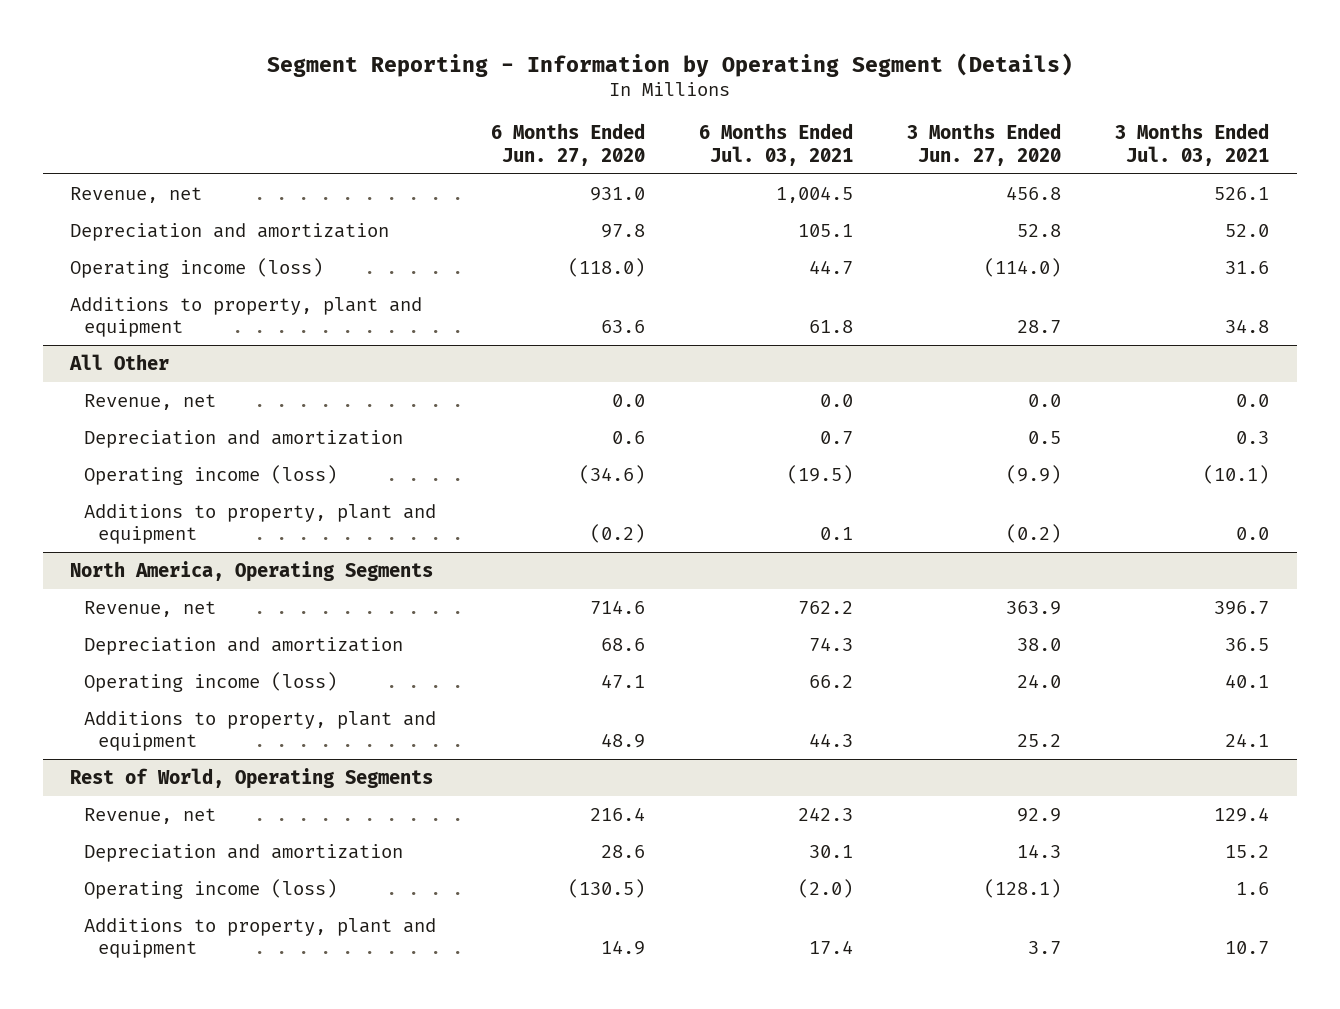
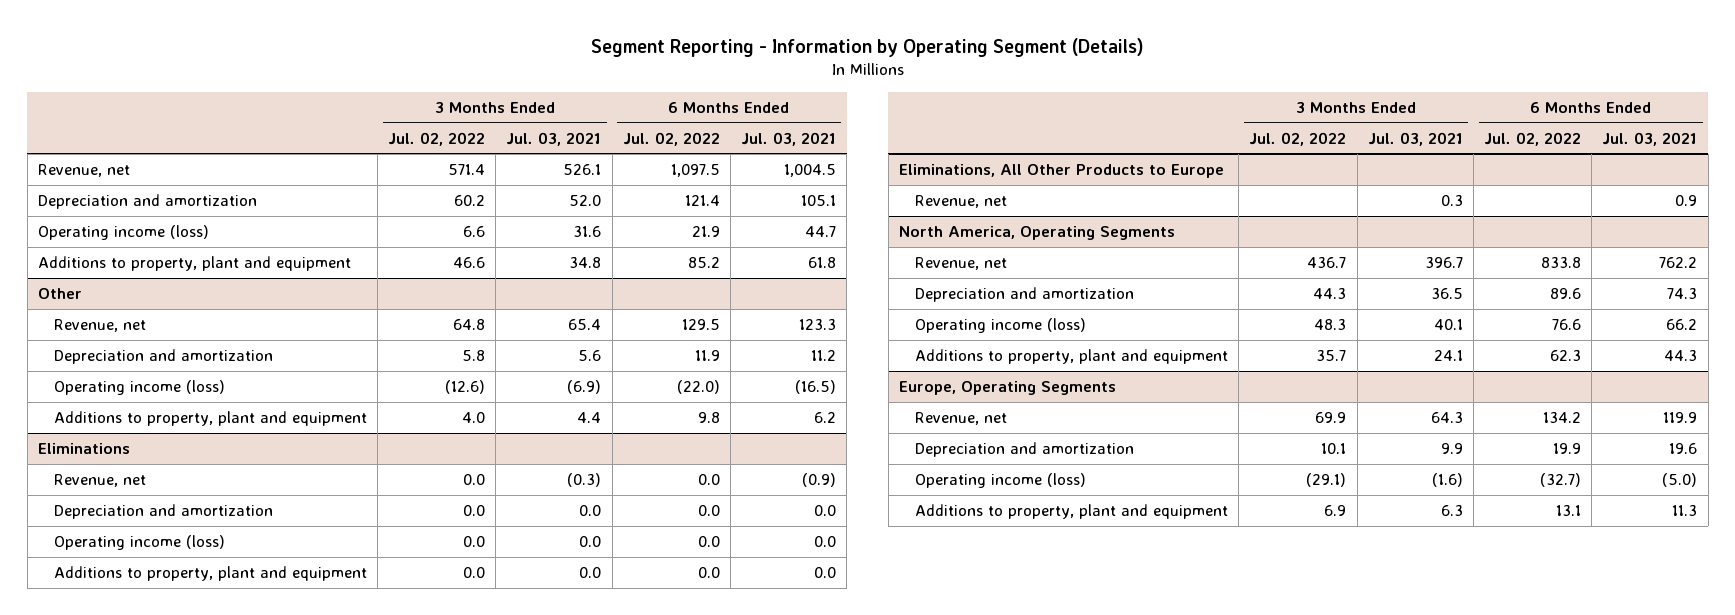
- | 6 Months Ended Jun. 27, 2020 | 6 Months Ended Jul. 03, 2021 | 3 Months Ended Jun. 27, 2020 | 3 Months Ended Jul. 03, 2021
+ | 3 Months Ended Jul. 02, 2022 | 3 Months Ended Jul. 03, 2021 | 6 Months Ended Jul. 02, 2022 | 6 Months Ended Jul. 03, 2021
- All Other
- Revenue, net | 0.0 | 0.0 | 0.0 | 0.0
- Depreciation and amortization | 0.6 | 0.7 | 0.5 | 0.3
- Operating income (loss) | (34.6) | (19.5) | (9.9) | (10.1)
- Additions to property, plant and equipment | (0.2) | 0.1 | (0.2) | 0.0
+ Other
+ Revenue, net | 64.8 | 65.4 | 129.5 | 123.3
+ Depreciation and amortization | 5.8 | 5.6 | 11.9 | 11.2
+ Operating income (loss) | (12.6) | (6.9) | (22.0) | (16.5)
+ Additions to property, plant and equipment | 4.0 | 4.4 | 9.8 | 6.2
+ Eliminations
+ Revenue, net | 0.0 | (0.3) | 0.0 | (0.9)
+ Depreciation and amortization | 0.0 | 0.0 | 0.0 | 0.0
+ Operating income (loss) | 0.0 | 0.0 | 0.0 | 0.0
+ Additions to property, plant and equipment | 0.0 | 0.0 | 0.0 | 0.0
+ Eliminations, All Other Products to Europe
+ Revenue, net | | 0.3 | | 0.9
- Rest of World, Operating Segments
- Revenue, net | 216.4 | 242.3 | 92.9 | 129.4
- Depreciation and amortization | 28.6 | 30.1 | 14.3 | 15.2
- Operating income (loss) | (130.5) | (2.0) | (128.1) | 1.6
- Additions to property, plant and equipment | 14.9 | 17.4 | 3.7 | 10.7
+ Europe, Operating Segments
+ Revenue, net | 69.9 | 64.3 | 134.2 | 119.9
+ Depreciation and amortization | 10.1 | 9.9 | 19.9 | 19.6
+ Operating income (loss) | (29.1) | (1.6) | (32.7) | (5.0)
+ Additions to property, plant and equipment | 6.9 | 6.3 | 13.1 | 11.3

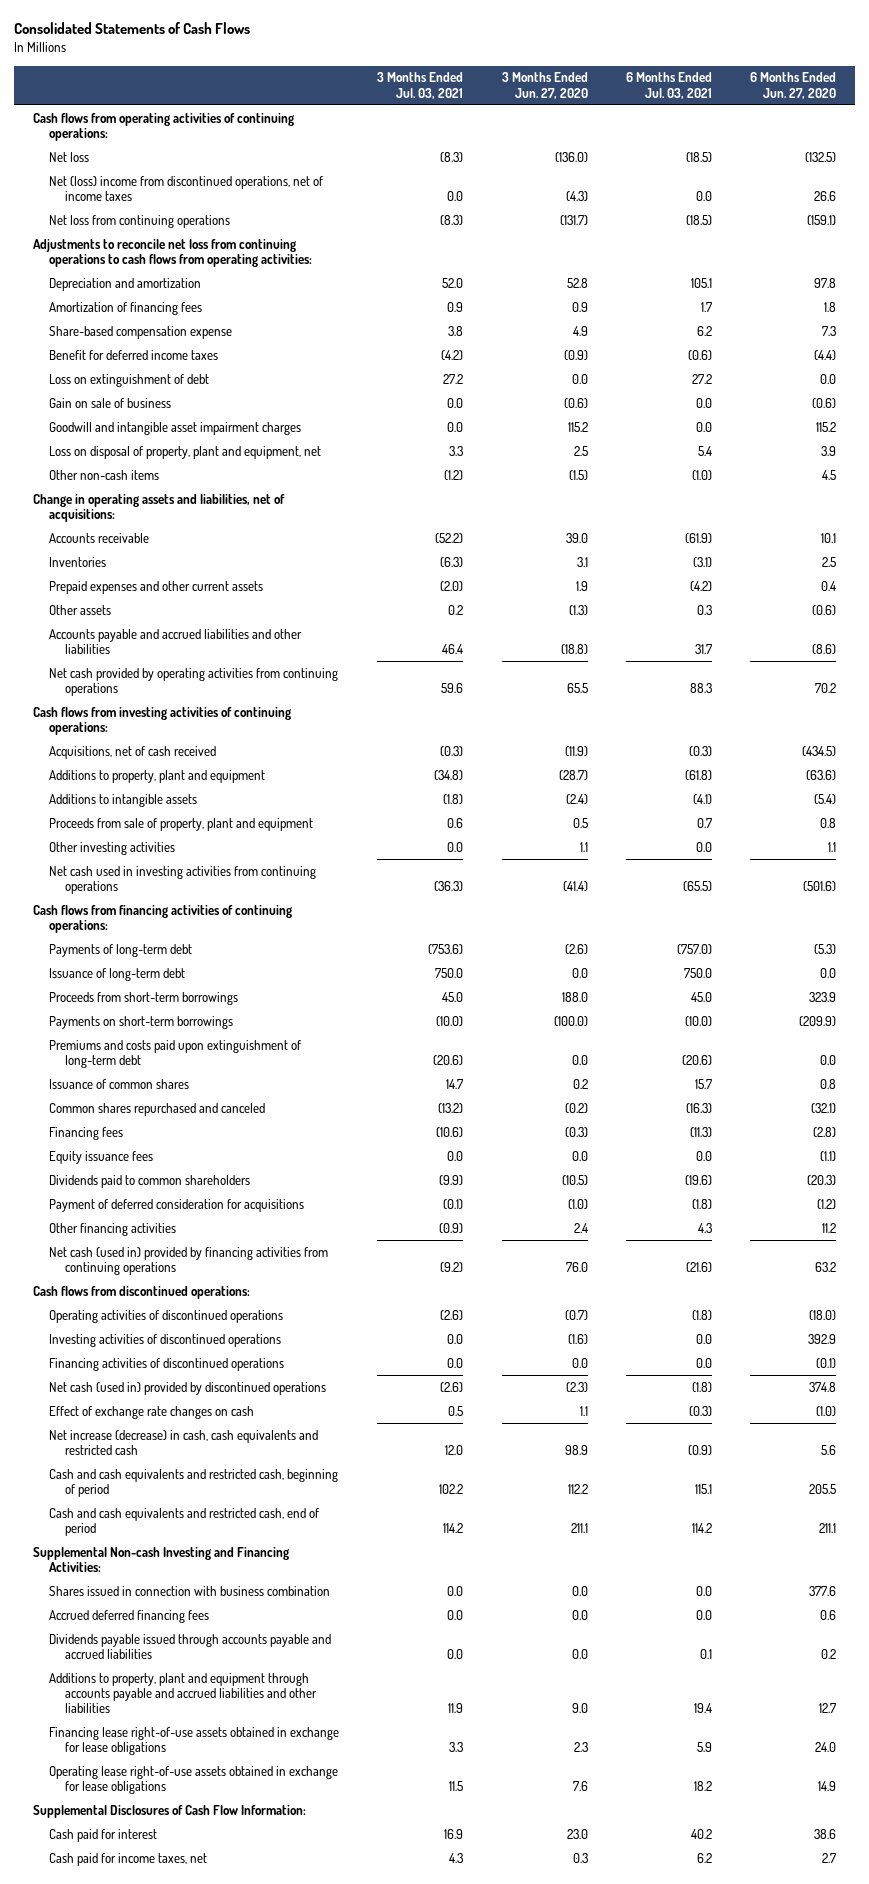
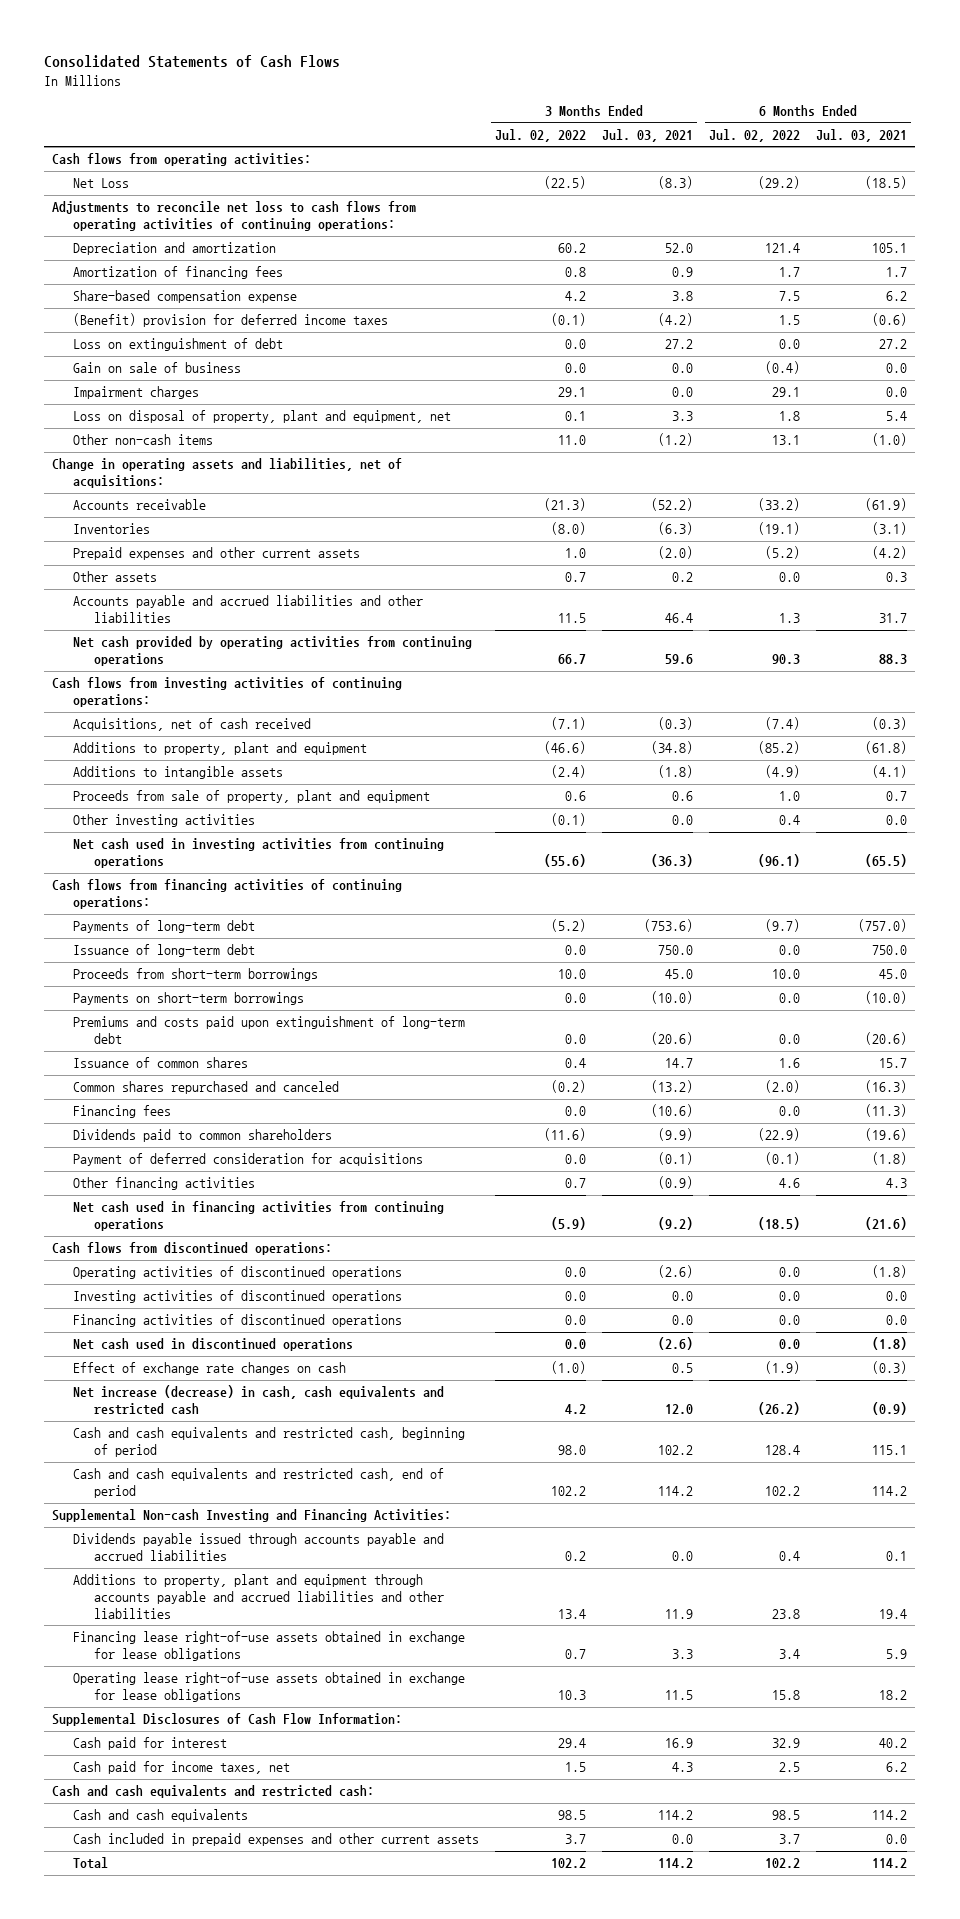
- | 3 Months Ended Jul. 03, 2021 | 3 Months Ended Jun. 27, 2020 | 6 Months Ended Jul. 03, 2021 | 6 Months Ended Jun. 27, 2020
+ | 3 Months Ended Jul. 02, 2022 | 3 Months Ended Jul. 03, 2021 | 6 Months Ended Jul. 02, 2022 | 6 Months Ended Jul. 03, 2021
- Cash flows from operating activities of continuing operations:
- Net loss | (8.3) | (136.0) | (18.5) | (132.5)
- Net (loss) income from discontinued operations, net of income taxes | 0.0 | (4.3) | 0.0 | 26.6
- Net loss from continuing operations | (8.3) | (131.7) | (18.5) | (159.1)
- Adjustments to reconcile net loss from continuing operations to cash flows from operating activities:
+ Cash flows from operating activities:
+ Net Loss | (22.5) | (8.3) | (29.2) | (18.5)
+ Adjustments to reconcile net loss to cash flows from operating activities of continuing operations:
- Benefit for deferred income taxes | (4.2) | (0.9) | (0.6) | (4.4)
+ (Benefit) provision for deferred income taxes | (0.1) | (4.2) | 1.5 | (0.6)
- Goodwill and intangible asset impairment charges | 0.0 | 115.2 | 0.0 | 115.2
+ Impairment charges | 29.1 | 0.0 | 29.1 | 0.0
- Equity issuance fees | 0.0 | 0.0 | 0.0 | (1.1)
- Net cash (used in) provided by financing activities from continuing operations | (9.2) | 76.0 | (21.6) | 63.2
+ Net cash used in financing activities from continuing operations | (5.9) | (9.2) | (18.5) | (21.6)
- Net cash (used in) provided by discontinued operations | (2.6) | (2.3) | (1.8) | 374.8
+ Net cash used in discontinued operations | 0.0 | (2.6) | 0.0 | (1.8)
- Shares issued in connection with business combination | 0.0 | 0.0 | 0.0 | 377.6
- Accrued deferred financing fees | 0.0 | 0.0 | 0.0 | 0.6
+ Cash and cash equivalents and restricted cash:
+ Cash and cash equivalents | 98.5 | 114.2 | 98.5 | 114.2
+ Cash included in prepaid expenses and other current assets | 3.7 | 0.0 | 3.7 | 0.0
+ Total | 102.2 | 114.2 | 102.2 | 114.2

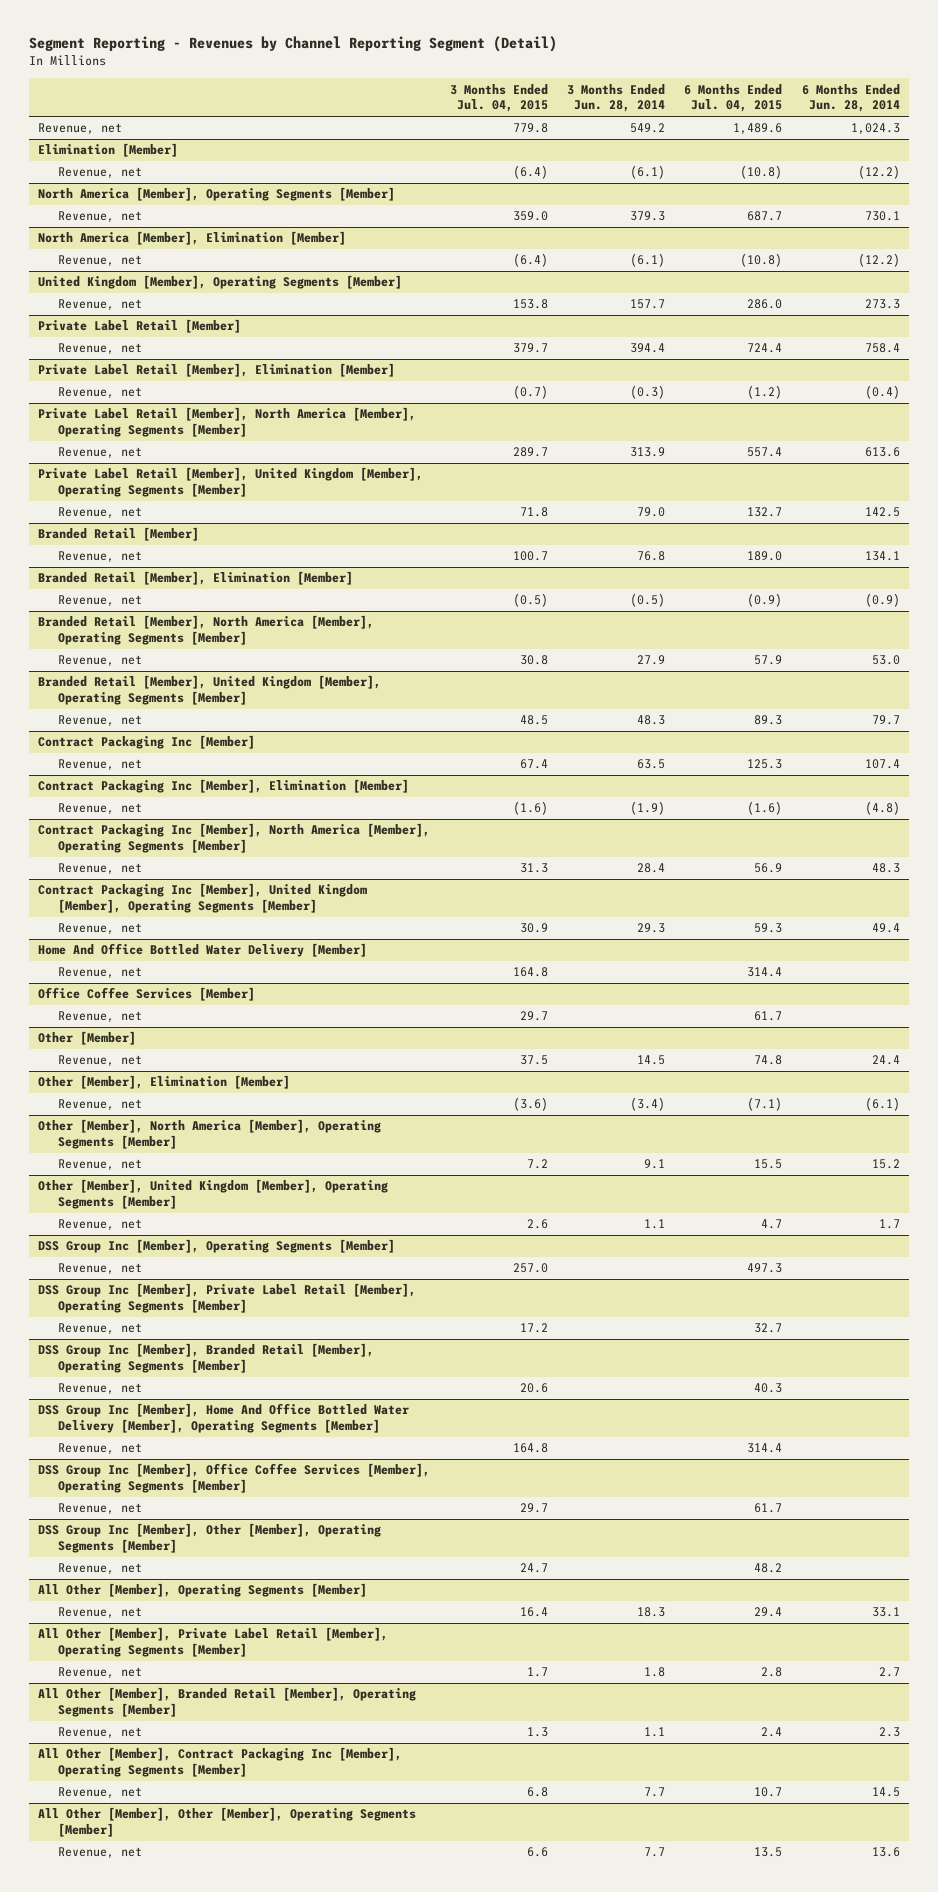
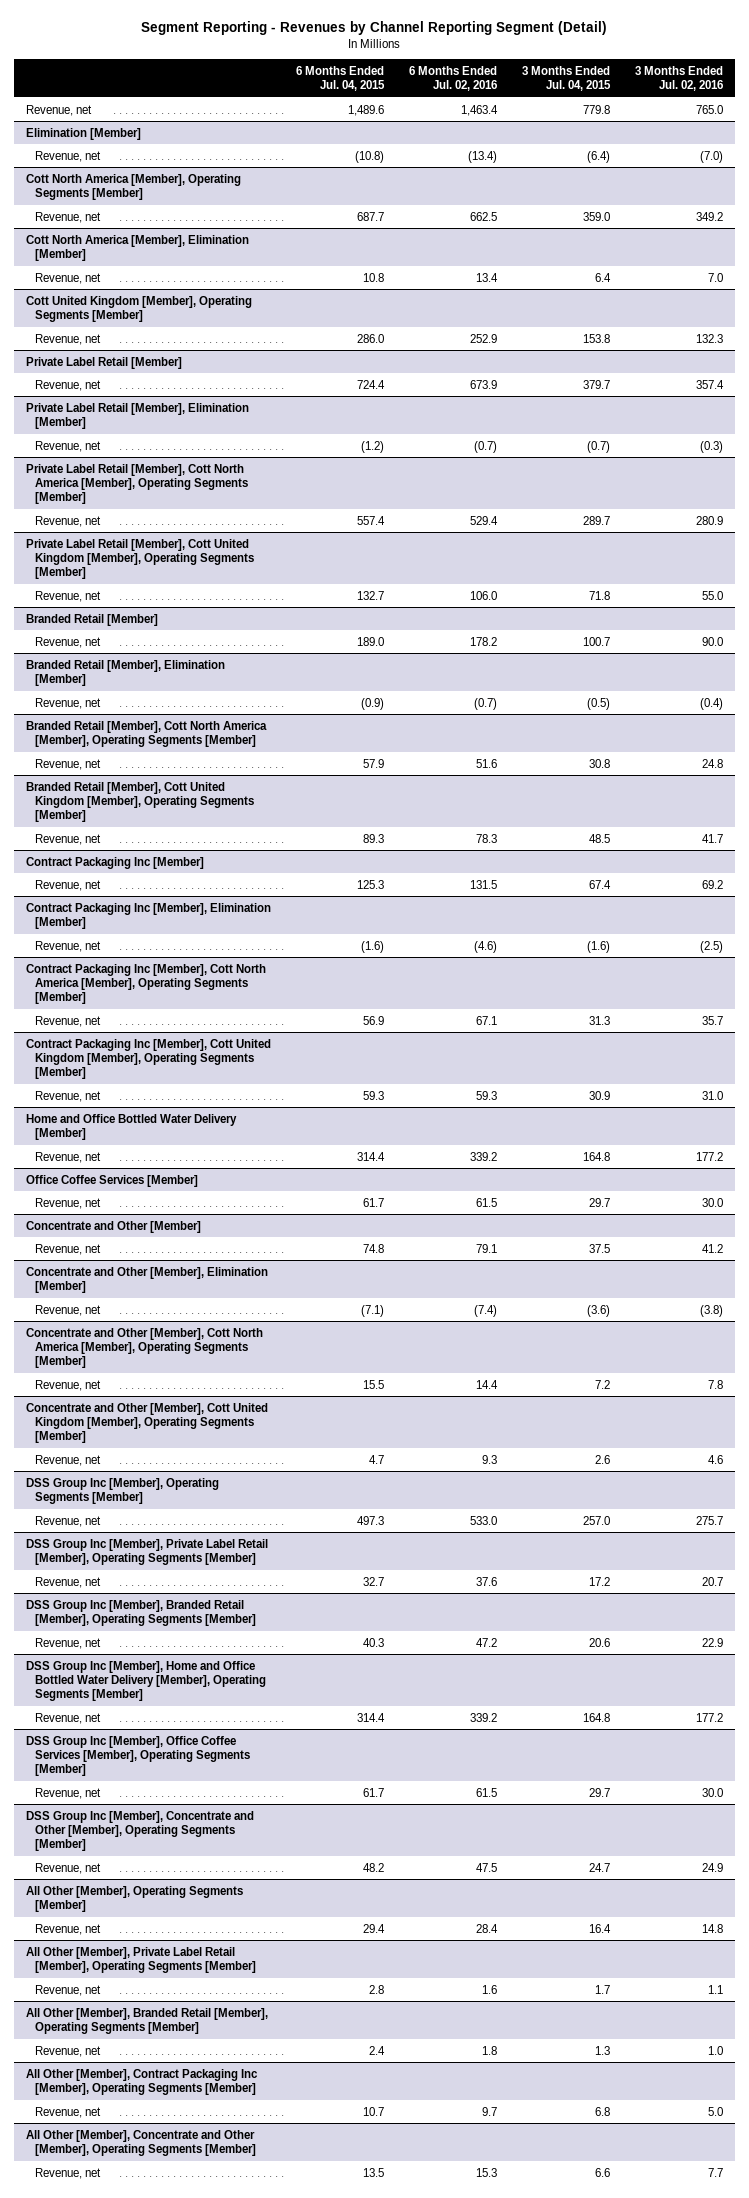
- | 3 Months Ended Jul. 04, 2015 | 3 Months Ended Jun. 28, 2014 | 6 Months Ended Jul. 04, 2015 | 6 Months Ended Jun. 28, 2014
+ | 6 Months Ended Jul. 04, 2015 | 6 Months Ended Jul. 02, 2016 | 3 Months Ended Jul. 04, 2015 | 3 Months Ended Jul. 02, 2016
- North America [Member], Operating Segments [Member]
+ Cott North America [Member], Operating Segments [Member]
- North America [Member], Elimination [Member]
- Revenue, net | (6.4) | (6.1) | (10.8) | (12.2)
- United Kingdom [Member], Operating Segments [Member]
+ Cott North America [Member], Elimination [Member]
+ Revenue, net | 10.8 | 13.4 | 6.4 | 7.0
+ Cott United Kingdom [Member], Operating Segments [Member]
- Private Label Retail [Member], North America [Member], Operating Segments [Member]
+ Private Label Retail [Member], Cott North America [Member], Operating Segments [Member]
- Private Label Retail [Member], United Kingdom [Member], Operating Segments [Member]
+ Private Label Retail [Member], Cott United Kingdom [Member], Operating Segments [Member]
- Branded Retail [Member], North America [Member], Operating Segments [Member]
+ Branded Retail [Member], Cott North America [Member], Operating Segments [Member]
- Branded Retail [Member], United Kingdom [Member], Operating Segments [Member]
+ Branded Retail [Member], Cott United Kingdom [Member], Operating Segments [Member]
- Contract Packaging Inc [Member], North America [Member], Operating Segments [Member]
+ Contract Packaging Inc [Member], Cott North America [Member], Operating Segments [Member]
- Contract Packaging Inc [Member], United Kingdom [Member], Operating Segments [Member]
+ Contract Packaging Inc [Member], Cott United Kingdom [Member], Operating Segments [Member]
- Home And Office Bottled Water Delivery [Member]
+ Home and Office Bottled Water Delivery [Member]
- Other [Member]
+ Concentrate and Other [Member]
- Other [Member], Elimination [Member]
+ Concentrate and Other [Member], Elimination [Member]
- Other [Member], North America [Member], Operating Segments [Member]
+ Concentrate and Other [Member], Cott North America [Member], Operating Segments [Member]
- Other [Member], United Kingdom [Member], Operating Segments [Member]
+ Concentrate and Other [Member], Cott United Kingdom [Member], Operating Segments [Member]
- DSS Group Inc [Member], Home And Office Bottled Water Delivery [Member], Operating Segments [Member]
+ DSS Group Inc [Member], Home and Office Bottled Water Delivery [Member], Operating Segments [Member]
- DSS Group Inc [Member], Other [Member], Operating Segments [Member]
+ DSS Group Inc [Member], Concentrate and Other [Member], Operating Segments [Member]
- All Other [Member], Other [Member], Operating Segments [Member]
+ All Other [Member], Concentrate and Other [Member], Operating Segments [Member]

